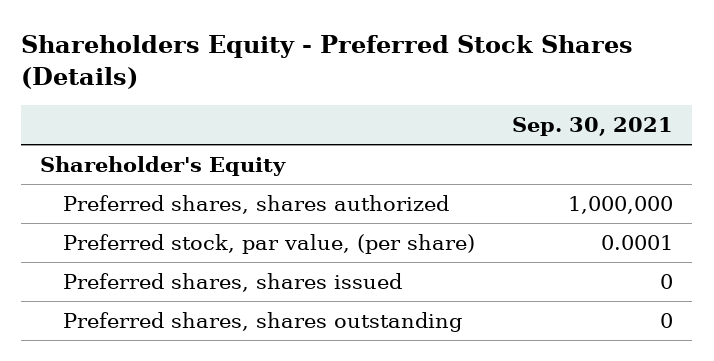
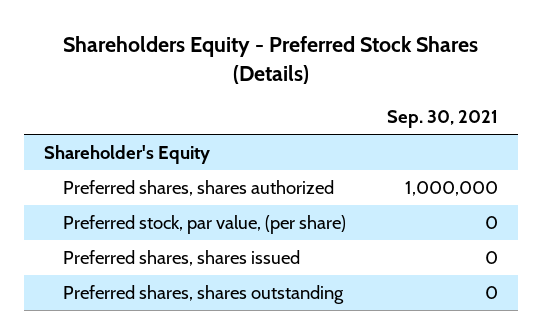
- Preferred stock, par value, (per share) | 0.0001
+ Preferred stock, par value, (per share) | 0

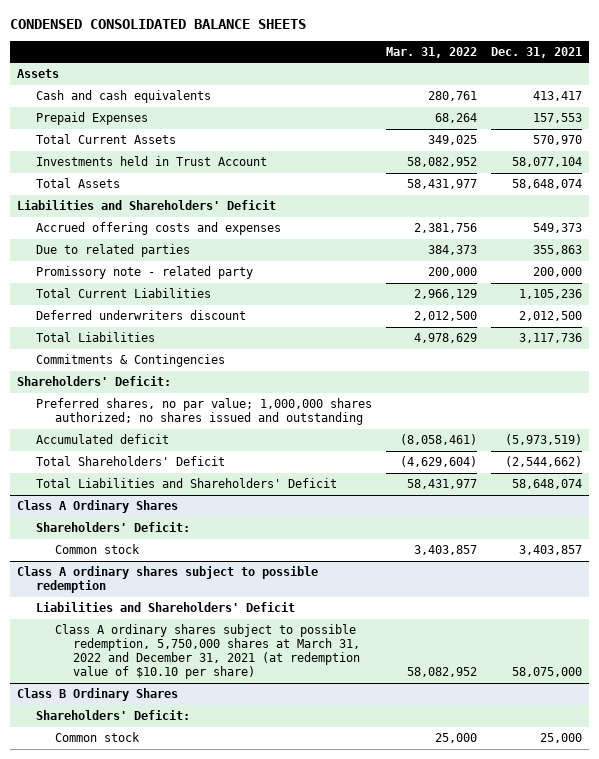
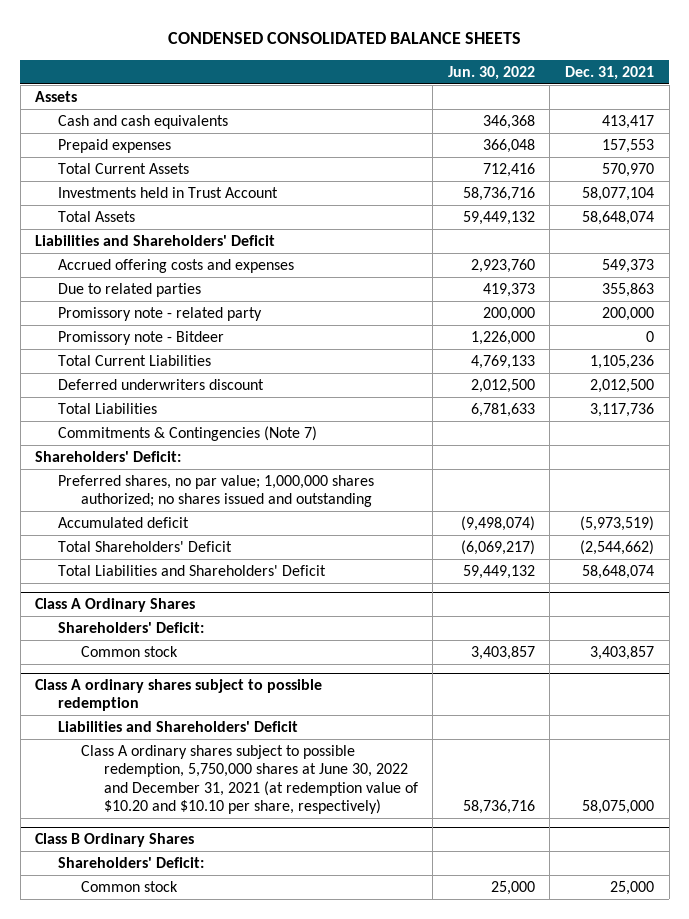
- | Mar. 31, 2022 | Dec. 31, 2021
+ | Jun. 30, 2022 | Dec. 31, 2021
- Prepaid Expenses | 68,264 | 157,553
+ Prepaid expenses | 366,048 | 157,553
+ Promissory note - Bitdeer | 1,226,000 | 0
- Commitments & Contingencies
+ Commitments & Contingencies (Note 7)
@ Class A ordinary shares subject to possible redemption
- Class A ordinary shares subject to possible redemption, 5,750,000 shares at March 31, 2022 and December 31, 2021 (at redemption value of $10.10 per share) | 58,082,952 | 58,075,000
+ Class A ordinary shares subject to possible redemption, 5,750,000 shares at June 30, 2022 and December 31, 2021 (at redemption value of $10.20 and $10.10 per share, respectively) | 58,736,716 | 58,075,000

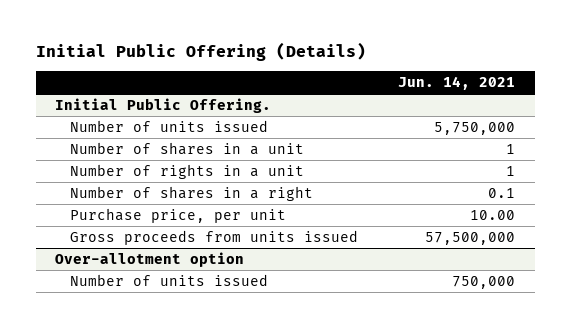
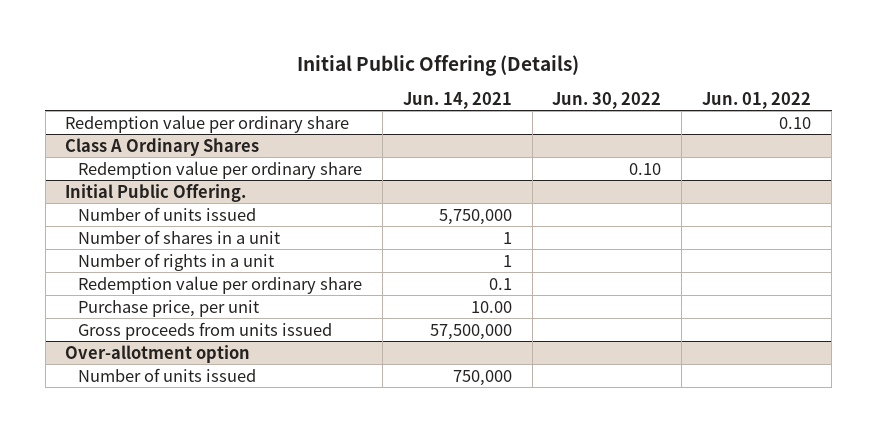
- | Jun. 14, 2021
+ | Jun. 14, 2021 | Jun. 30, 2022 | Jun. 01, 2022
+ Redemption value per ordinary share | | | 0.10
+ Class A Ordinary Shares
+ Redemption value per ordinary share | | 0.10 |
@ Initial Public Offering.
- Number of shares in a right | 0.1
+ Redemption value per ordinary share | 0.1 | |

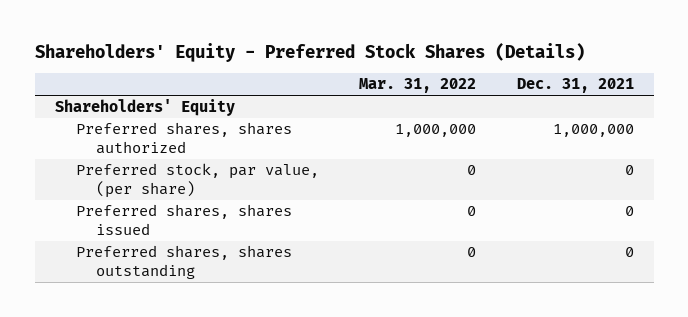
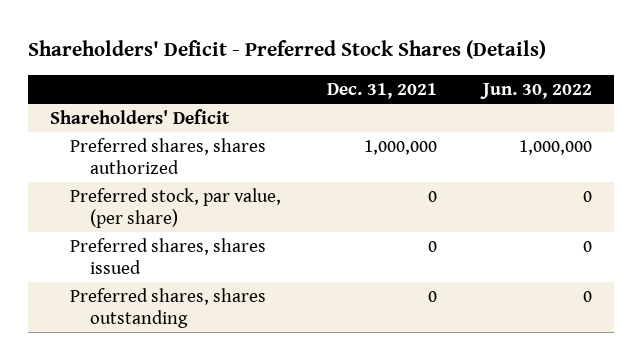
- Shareholders' Equity - Preferred Stock Shares (Details)
+ Shareholders' Deficit - Preferred Stock Shares (Details)
- | Mar. 31, 2022 | Dec. 31, 2021
+ | Dec. 31, 2021 | Jun. 30, 2022
- Shareholders' Equity
+ Shareholders' Deficit

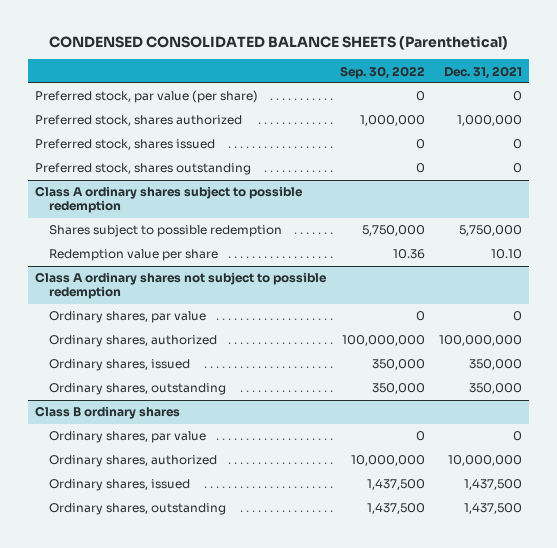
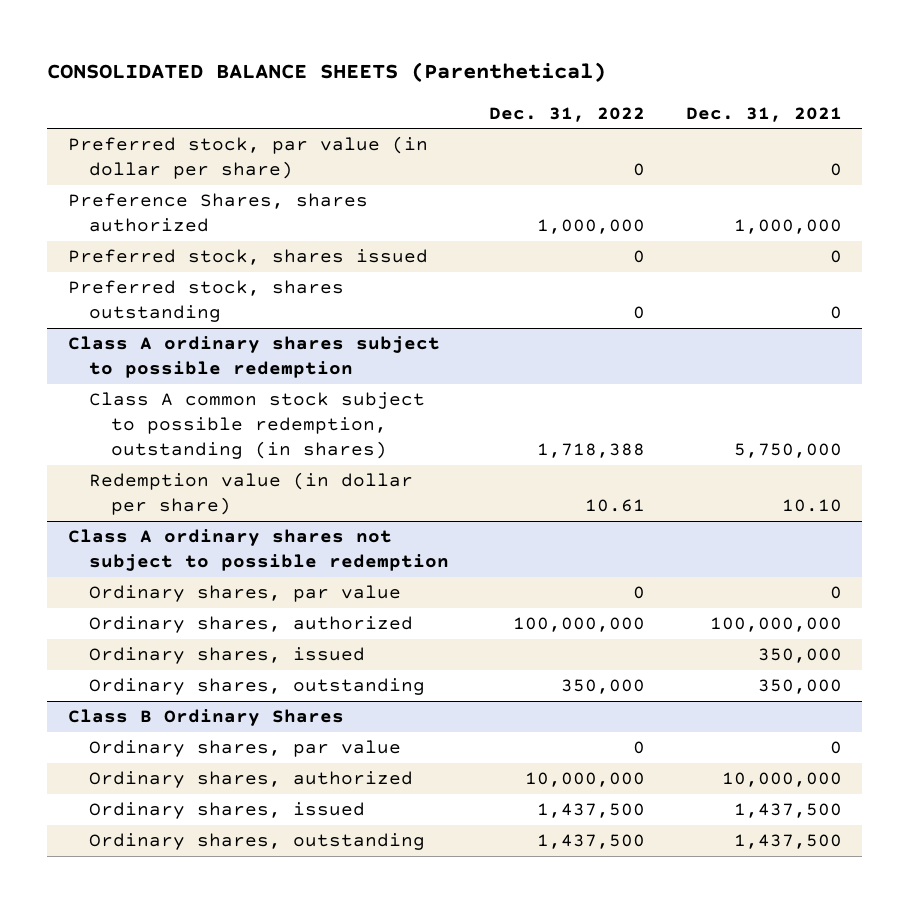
- CONDENSED CONSOLIDATED BALANCE SHEETS (Parenthetical)
+ CONSOLIDATED BALANCE SHEETS (Parenthetical)
- | Sep. 30, 2022 | Dec. 31, 2021
+ | Dec. 31, 2022 | Dec. 31, 2021
- Preferred stock, par value (per share) | 0 | 0
- Preferred stock, shares authorized | 1,000,000 | 1,000,000
+ Preferred stock, par value (in dollar per share) | 0 | 0
+ Preference Shares, shares authorized | 1,000,000 | 1,000,000
@ Class A ordinary shares subject to possible redemption
- Shares subject to possible redemption | 5,750,000 | 5,750,000
- Redemption value per share | 10.36 | 10.10
+ Class A common stock subject to possible redemption, outstanding (in shares) | 1,718,388 | 5,750,000
+ Redemption value (in dollar per share) | 10.61 | 10.10
- Class B ordinary shares
+ Class B Ordinary Shares

